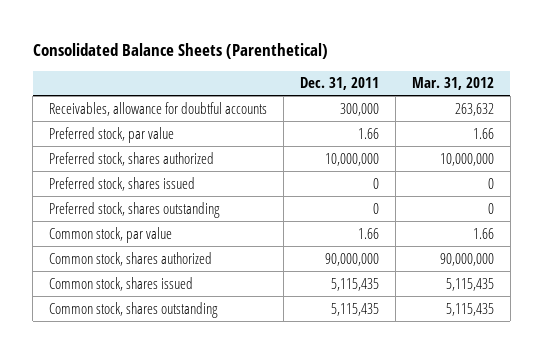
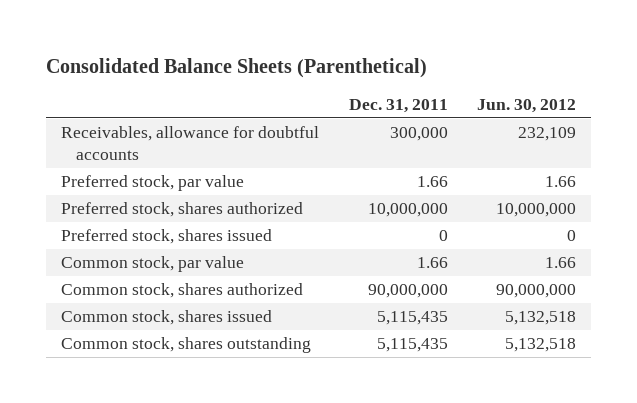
- | Dec. 31, 2011 | Mar. 31, 2012
+ | Dec. 31, 2011 | Jun. 30, 2012
- Preferred stock, shares outstanding | 0 | 0

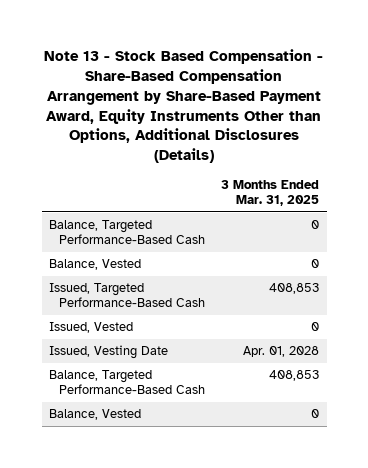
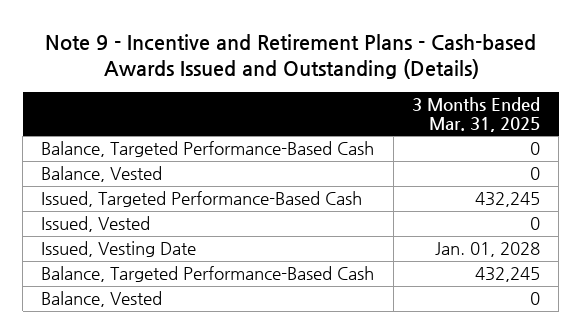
- Note 13 - Stock Based Compensation - Share-Based Compensation Arrangement by Share-Based Payment Award, Equity Instruments Other than Options, Additional Disclosures (Details)
+ Note 9 - Incentive and Retirement Plans - Cash-based Awards Issued and Outstanding (Details)
- Issued, Targeted Performance-Based Cash | 408,853
+ Issued, Targeted Performance-Based Cash | 432,245
- Issued, Vesting Date | Apr. 01, 2028
- Balance, Targeted Performance-Based Cash | 408,853
+ Issued, Vesting Date | Jan. 01, 2028
+ Balance, Targeted Performance-Based Cash | 432,245

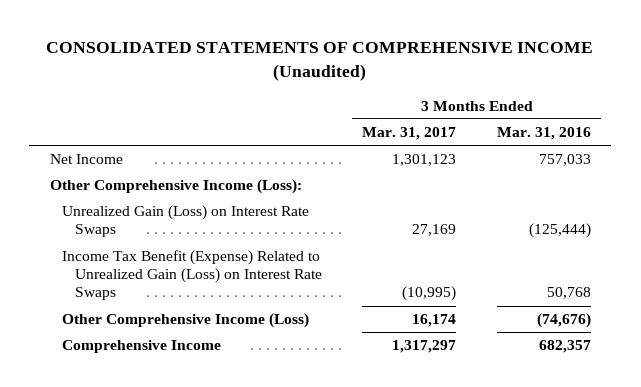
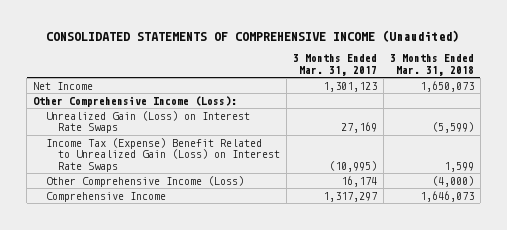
- | 3 Months Ended Mar. 31, 2017 | 3 Months Ended Mar. 31, 2016
+ | 3 Months Ended Mar. 31, 2017 | 3 Months Ended Mar. 31, 2018
- Income Tax Benefit (Expense) Related to Unrealized Gain (Loss) on Interest Rate Swaps | (10,995) | 50,768
+ Income Tax (Expense) Benefit Related to Unrealized Gain (Loss) on Interest Rate Swaps | (10,995) | 1,599

